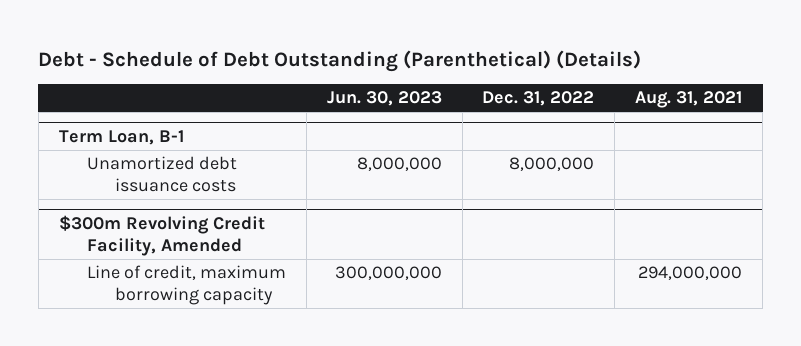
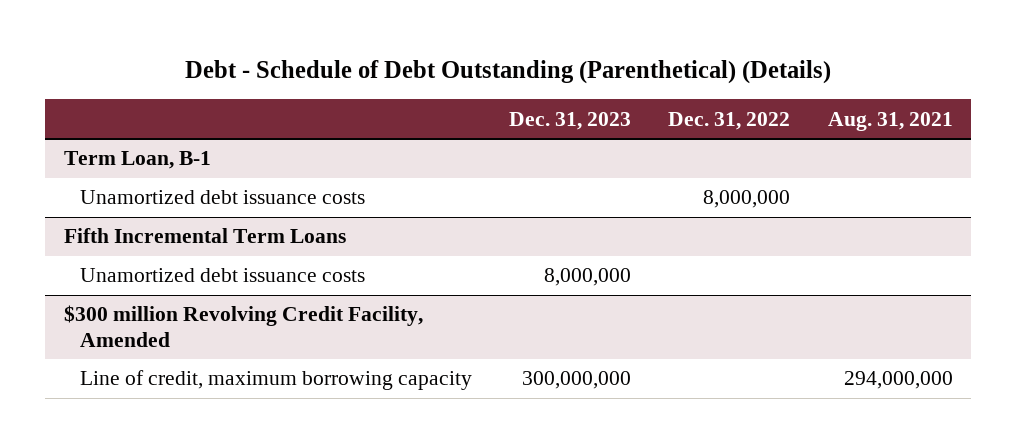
- | Jun. 30, 2023 | Dec. 31, 2022 | Aug. 31, 2021
+ | Dec. 31, 2023 | Dec. 31, 2022 | Aug. 31, 2021
- $300m Revolving Credit Facility, Amended
+ Fifth Incremental Term Loans
+ Unamortized debt issuance costs | 8,000,000 | |
+ $300 million Revolving Credit Facility, Amended

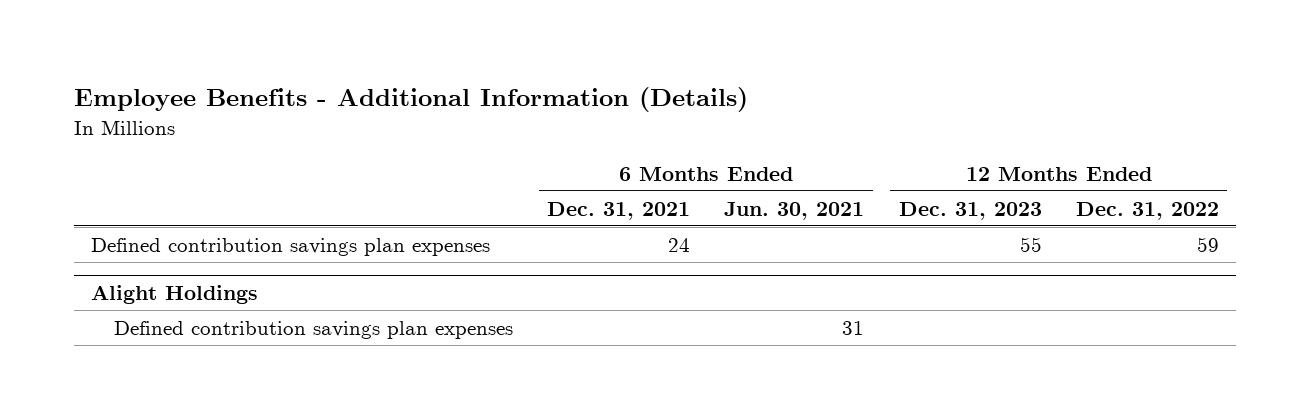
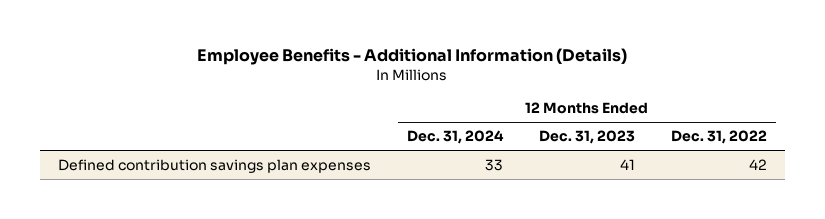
- | 6 Months Ended Dec. 31, 2021 | 6 Months Ended Jun. 30, 2021 | 12 Months Ended Dec. 31, 2023 | 12 Months Ended Dec. 31, 2022
+ | 12 Months Ended Dec. 31, 2024 | 12 Months Ended Dec. 31, 2023 | 12 Months Ended Dec. 31, 2022
- Defined contribution savings plan expenses | 24 | | 55 | 59
- Alight Holdings
- Defined contribution savings plan expenses | | 31 | |
+ Defined contribution savings plan expenses | 33 | 41 | 42

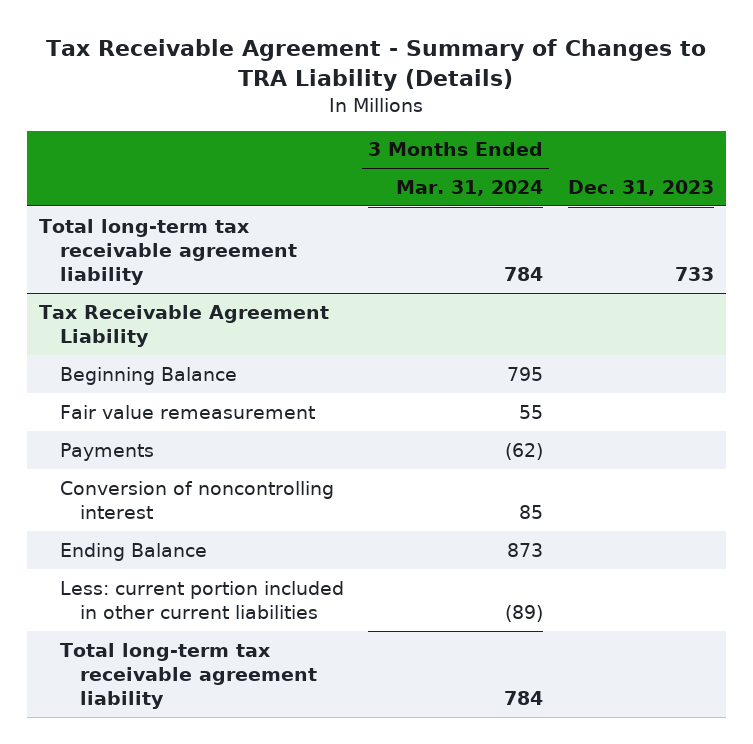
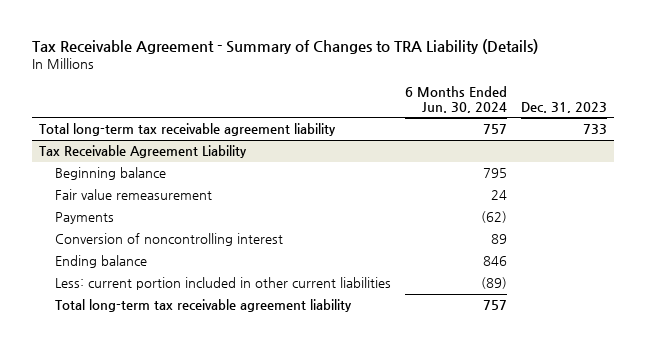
- | 3 Months Ended Mar. 31, 2024 | Dec. 31, 2023
+ | 6 Months Ended Jun. 30, 2024 | Dec. 31, 2023
@ Tax Receivable Agreement Liability
- Beginning Balance | 795 |
+ Beginning balance | 795 |
- Ending Balance | 873 |
+ Ending balance | 846 |

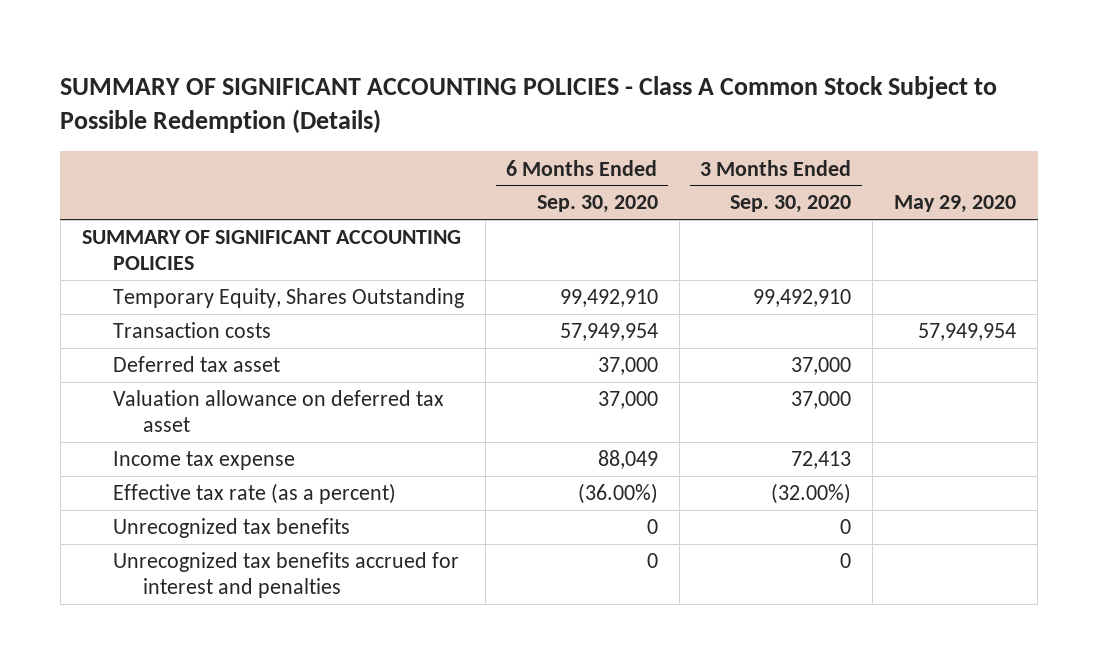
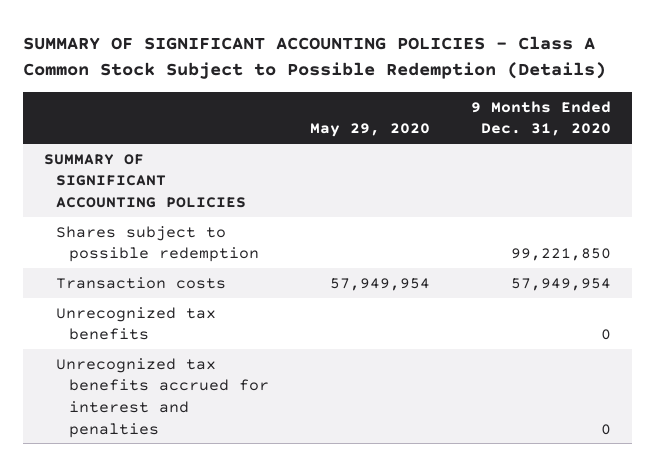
- | 6 Months Ended Sep. 30, 2020 | 3 Months Ended Sep. 30, 2020 | May 29, 2020
+ | May 29, 2020 | 9 Months Ended Dec. 31, 2020
- Temporary Equity, Shares Outstanding | 99,492,910 | 99,492,910 |
+ Shares subject to possible redemption | | 99,221,850
- Deferred tax asset | 37,000 | 37,000 |
- Valuation allowance on deferred tax asset | 37,000 | 37,000 |
- Income tax expense | 88,049 | 72,413 |
- Effective tax rate (as a percent) | (36.00%) | (32.00%) |

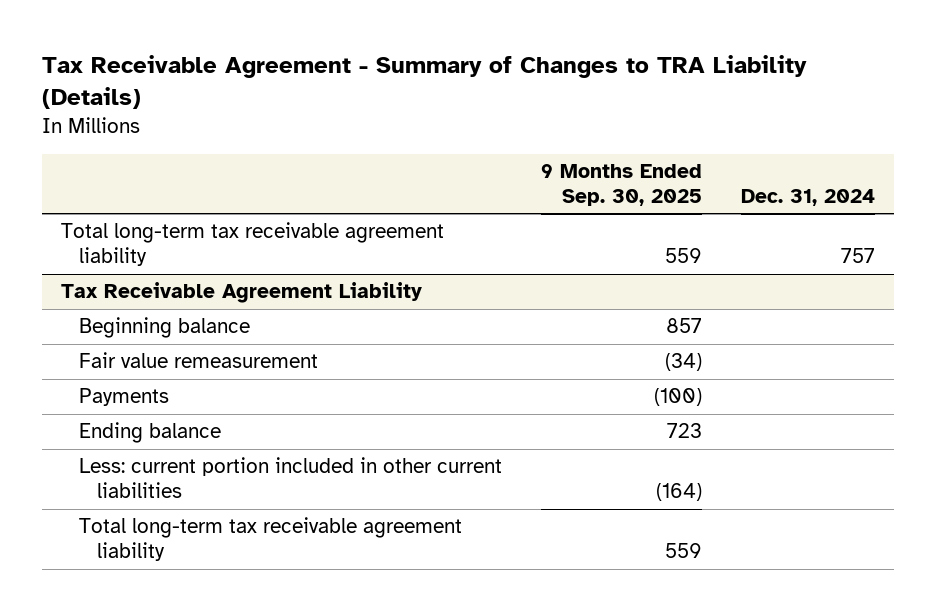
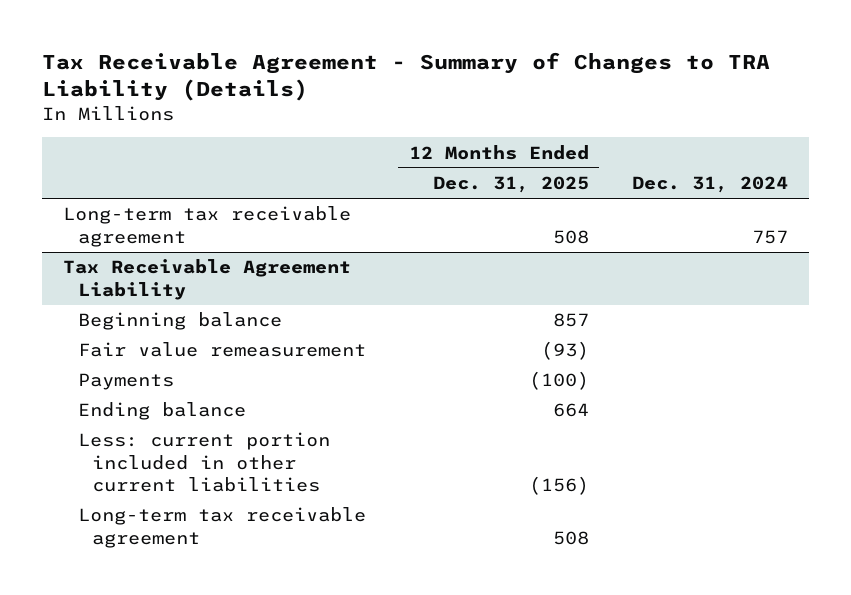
- | 9 Months Ended Sep. 30, 2025 | Dec. 31, 2024
+ | 12 Months Ended Dec. 31, 2025 | Dec. 31, 2024
- Total long-term tax receivable agreement liability | 559 | 757
+ Long-term tax receivable agreement | 508 | 757
@ Tax Receivable Agreement Liability
- Total long-term tax receivable agreement liability | 559 |
+ Long-term tax receivable agreement | 508 |

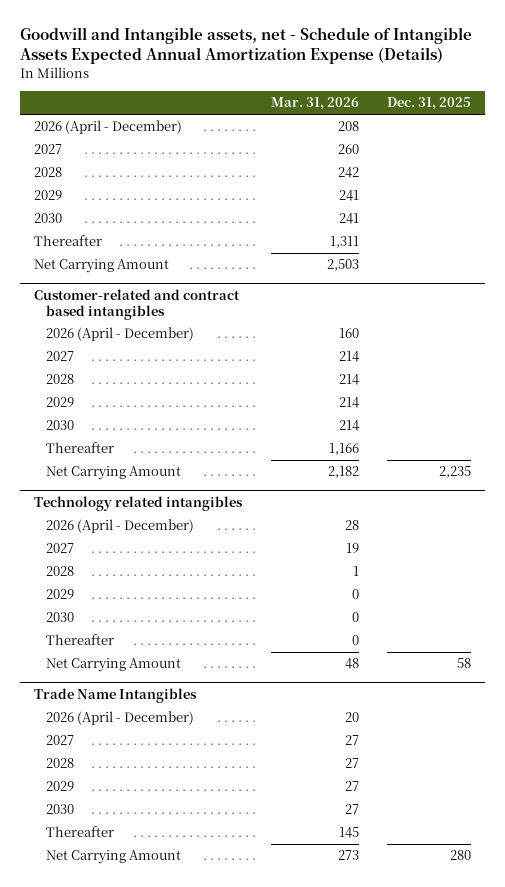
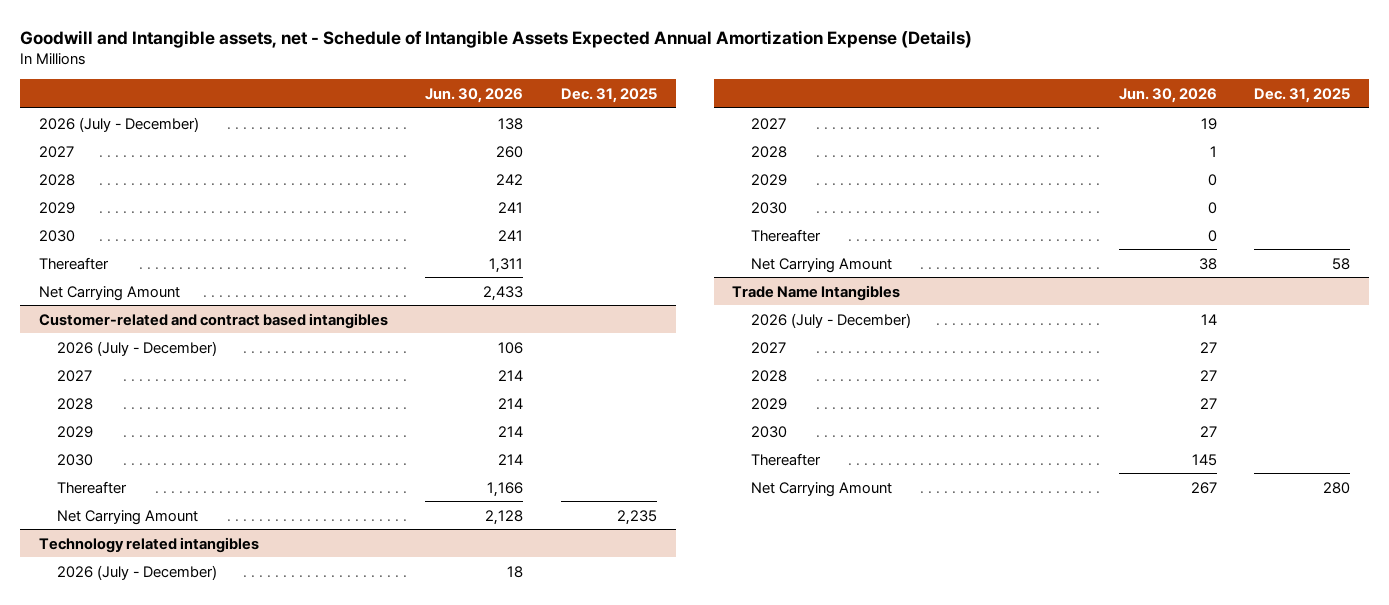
- | Mar. 31, 2026 | Dec. 31, 2025
+ | Jun. 30, 2026 | Dec. 31, 2025
- 2026 (April - December) | 208 |
+ 2026 (July - December) | 138 |
@ Customer-related and contract based intangibles
- 2026 (April - December) | 160 |
+ 2026 (July - December) | 106 |
@ Technology related intangibles
- 2026 (April - December) | 28 |
+ 2026 (July - December) | 18 |
@ Trade Name Intangibles
- 2026 (April - December) | 20 |
+ 2026 (July - December) | 14 |

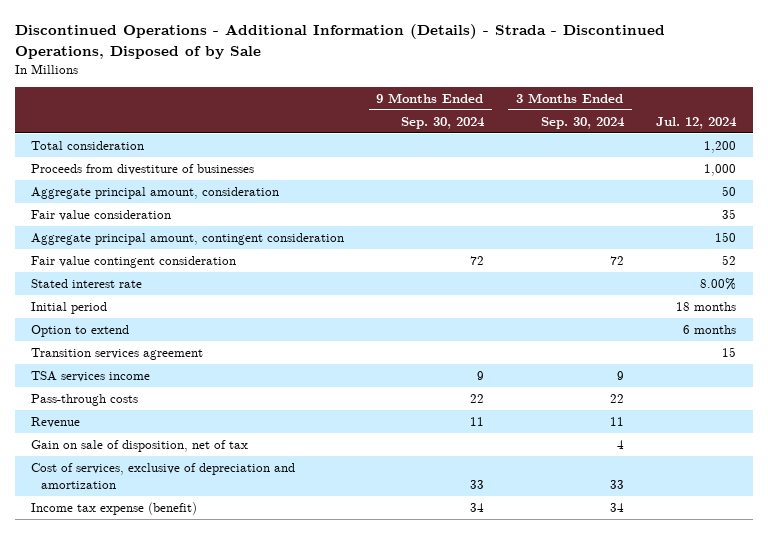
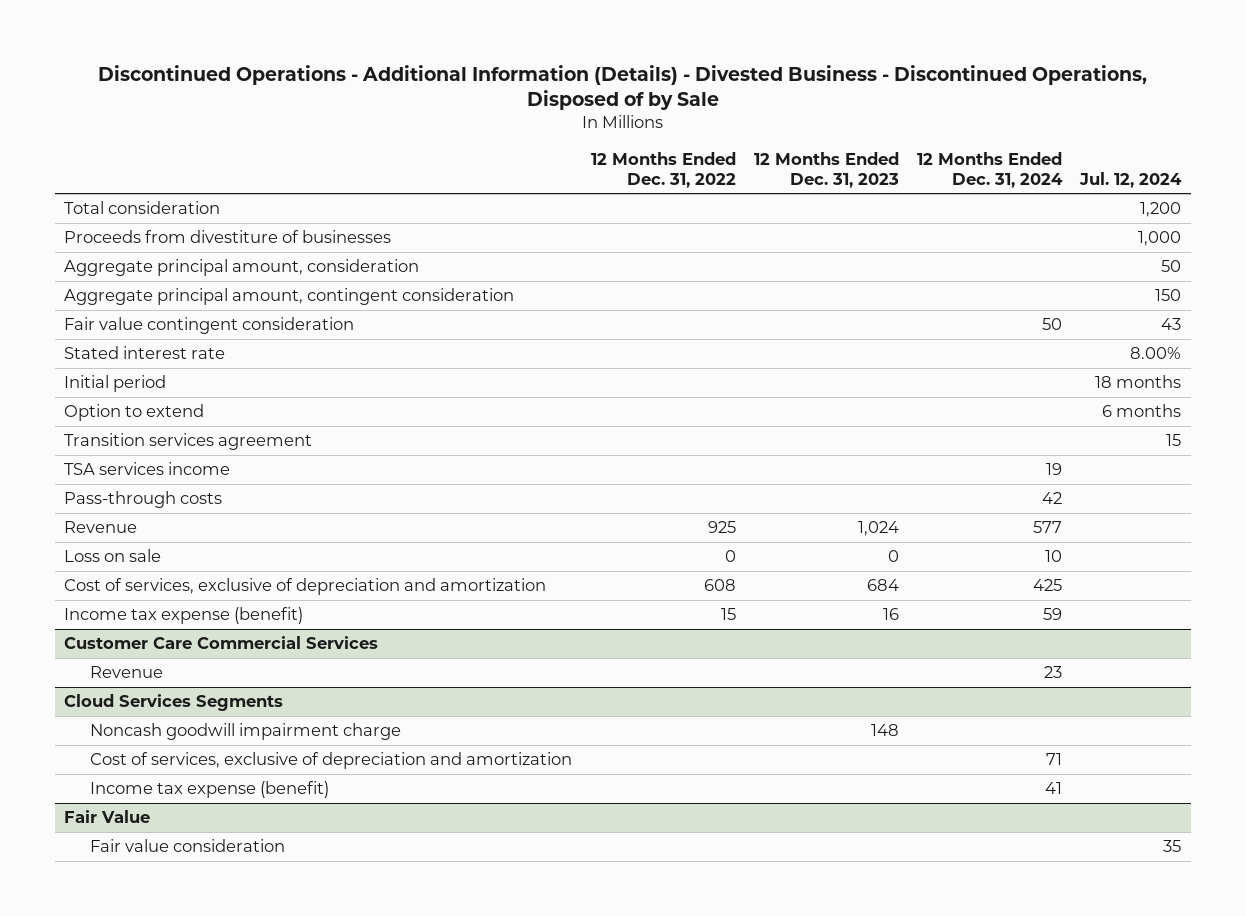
- Discontinued Operations - Additional Information (Details) - Strada - Discontinued Operations, Disposed of by Sale
+ Discontinued Operations - Additional Information (Details) - Divested Business - Discontinued Operations, Disposed of by Sale
- | 9 Months Ended Sep. 30, 2024 | 3 Months Ended Sep. 30, 2024 | Jul. 12, 2024
+ | 12 Months Ended Dec. 31, 2022 | 12 Months Ended Dec. 31, 2023 | 12 Months Ended Dec. 31, 2024 | Jul. 12, 2024
- Fair value consideration | | | 35
- Fair value contingent consideration | 72 | 72 | 52
+ Fair value contingent consideration | | | 50 | 43
- Gain on sale of disposition, net of tax | | 4 |
+ Loss on sale | 0 | 0 | 10 |
+ Customer Care Commercial Services
+ Revenue | | | 23 |
+ Cloud Services Segments
+ Noncash goodwill impairment charge | | 148 | |
+ Cost of services, exclusive of depreciation and amortization | | | 71 |
+ Income tax expense (benefit) | | | 41 |
+ Fair Value
+ Fair value consideration | | | | 35

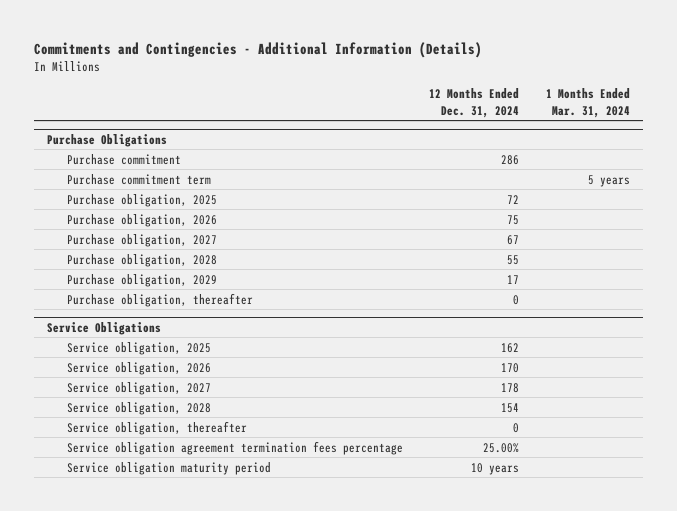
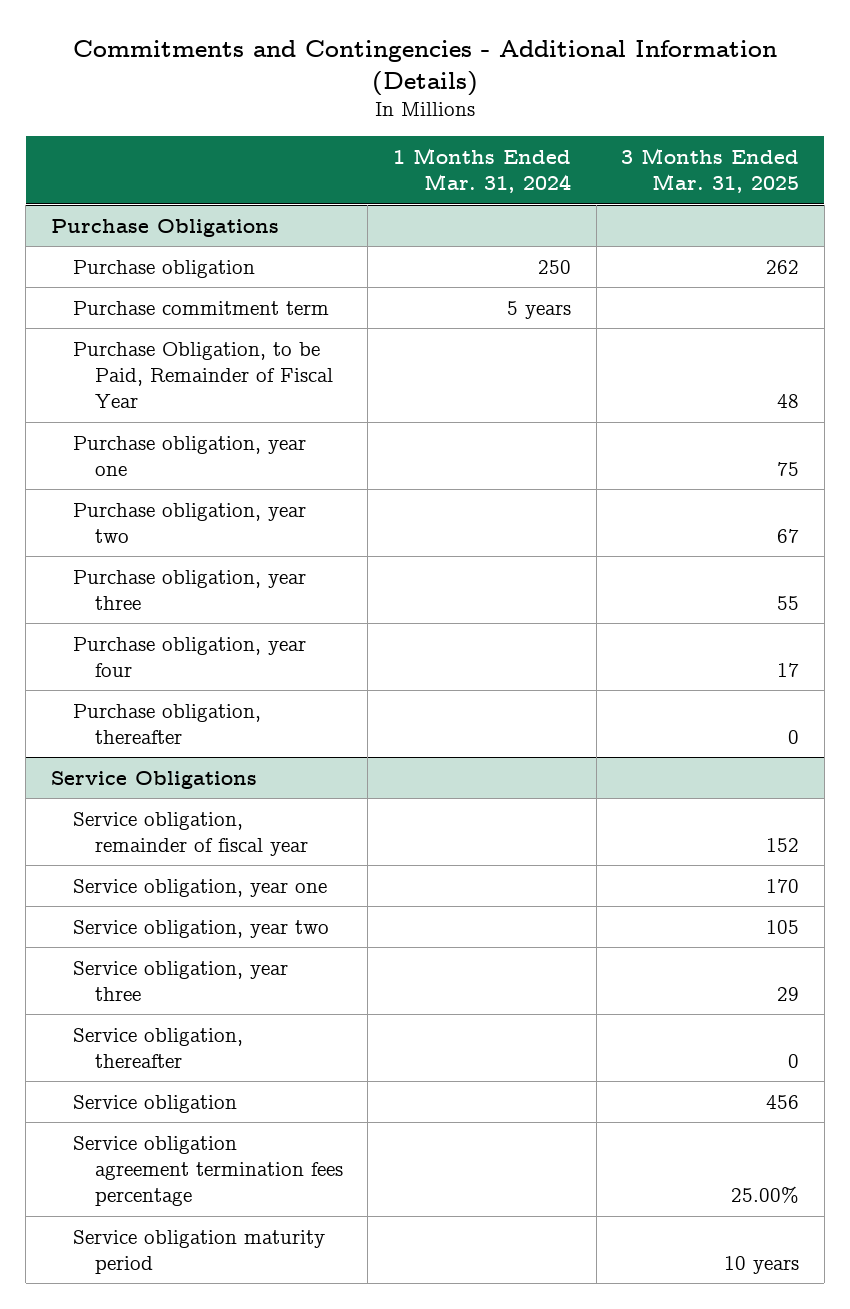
- | 12 Months Ended Dec. 31, 2024 | 1 Months Ended Mar. 31, 2024
+ | 1 Months Ended Mar. 31, 2024 | 3 Months Ended Mar. 31, 2025
@ Purchase Obligations
- Purchase commitment | 286 |
+ Purchase obligation | 250 | 262
- Purchase obligation, 2025 | 72 |
- Purchase obligation, 2026 | 75 |
- Purchase obligation, 2027 | 67 |
- Purchase obligation, 2028 | 55 |
- Purchase obligation, 2029 | 17 |
+ Purchase Obligation, to be Paid, Remainder of Fiscal Year | | 48
+ Purchase obligation, year one | | 75
+ Purchase obligation, year two | | 67
+ Purchase obligation, year three | | 55
+ Purchase obligation, year four | | 17
@ Service Obligations
- Service obligation, 2025 | 162 |
- Service obligation, 2026 | 170 |
- Service obligation, 2027 | 178 |
- Service obligation, 2028 | 154 |
+ Service obligation, remainder of fiscal year | | 152
+ Service obligation, year one | | 170
+ Service obligation, year two | | 105
+ Service obligation, year three | | 29
+ Service obligation | | 456

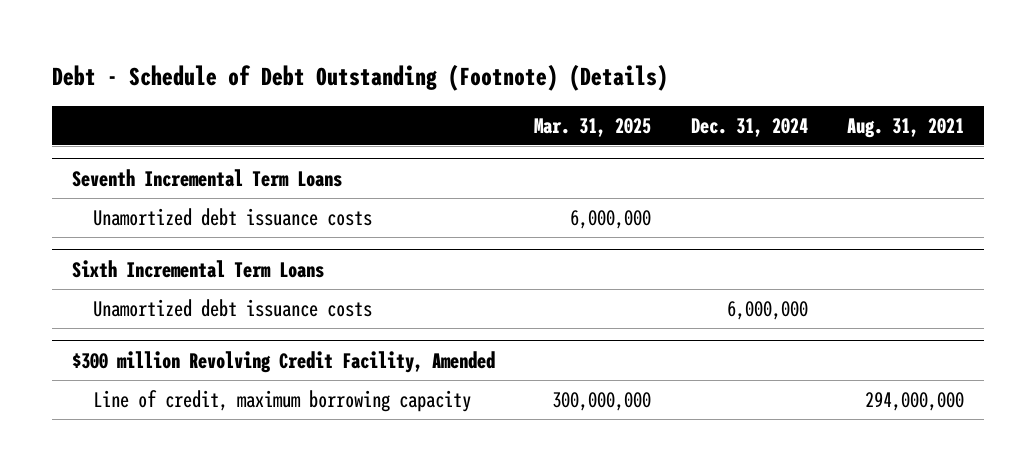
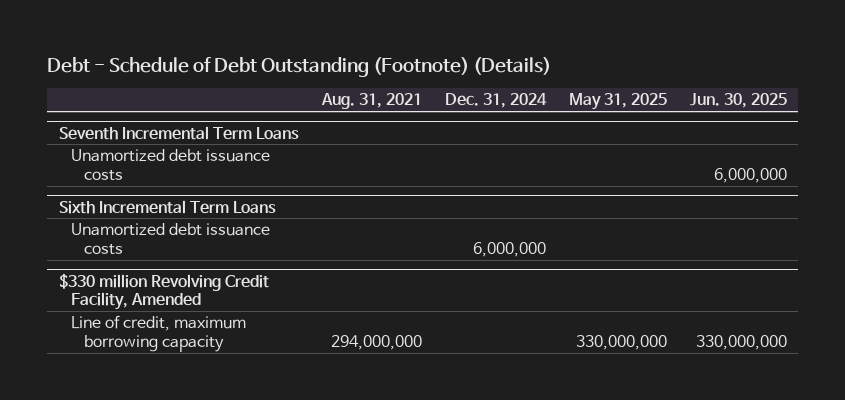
- | Mar. 31, 2025 | Dec. 31, 2024 | Aug. 31, 2021
+ | Aug. 31, 2021 | Dec. 31, 2024 | May 31, 2025 | Jun. 30, 2025
- $300 million Revolving Credit Facility, Amended
+ $330 million Revolving Credit Facility, Amended

